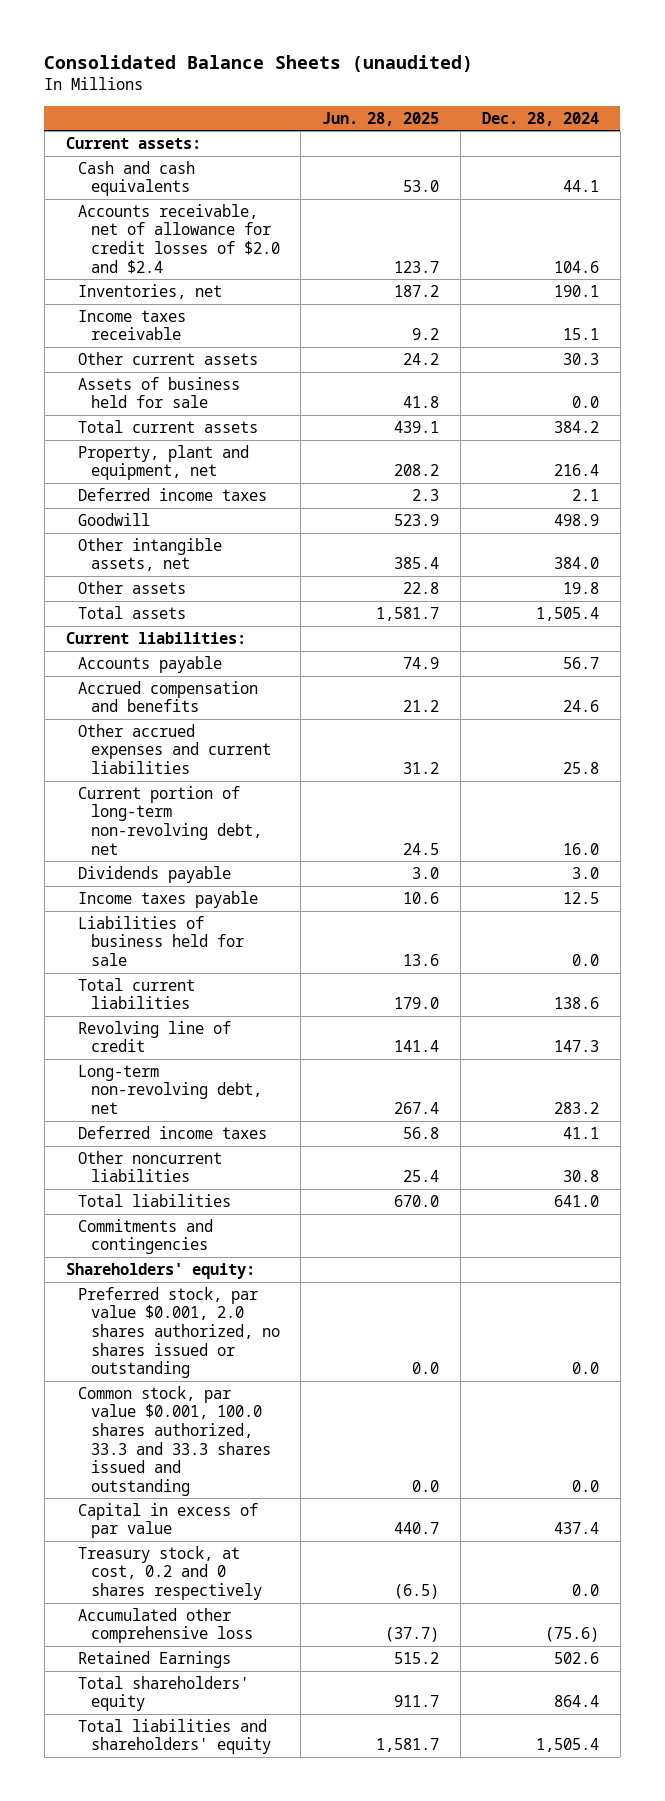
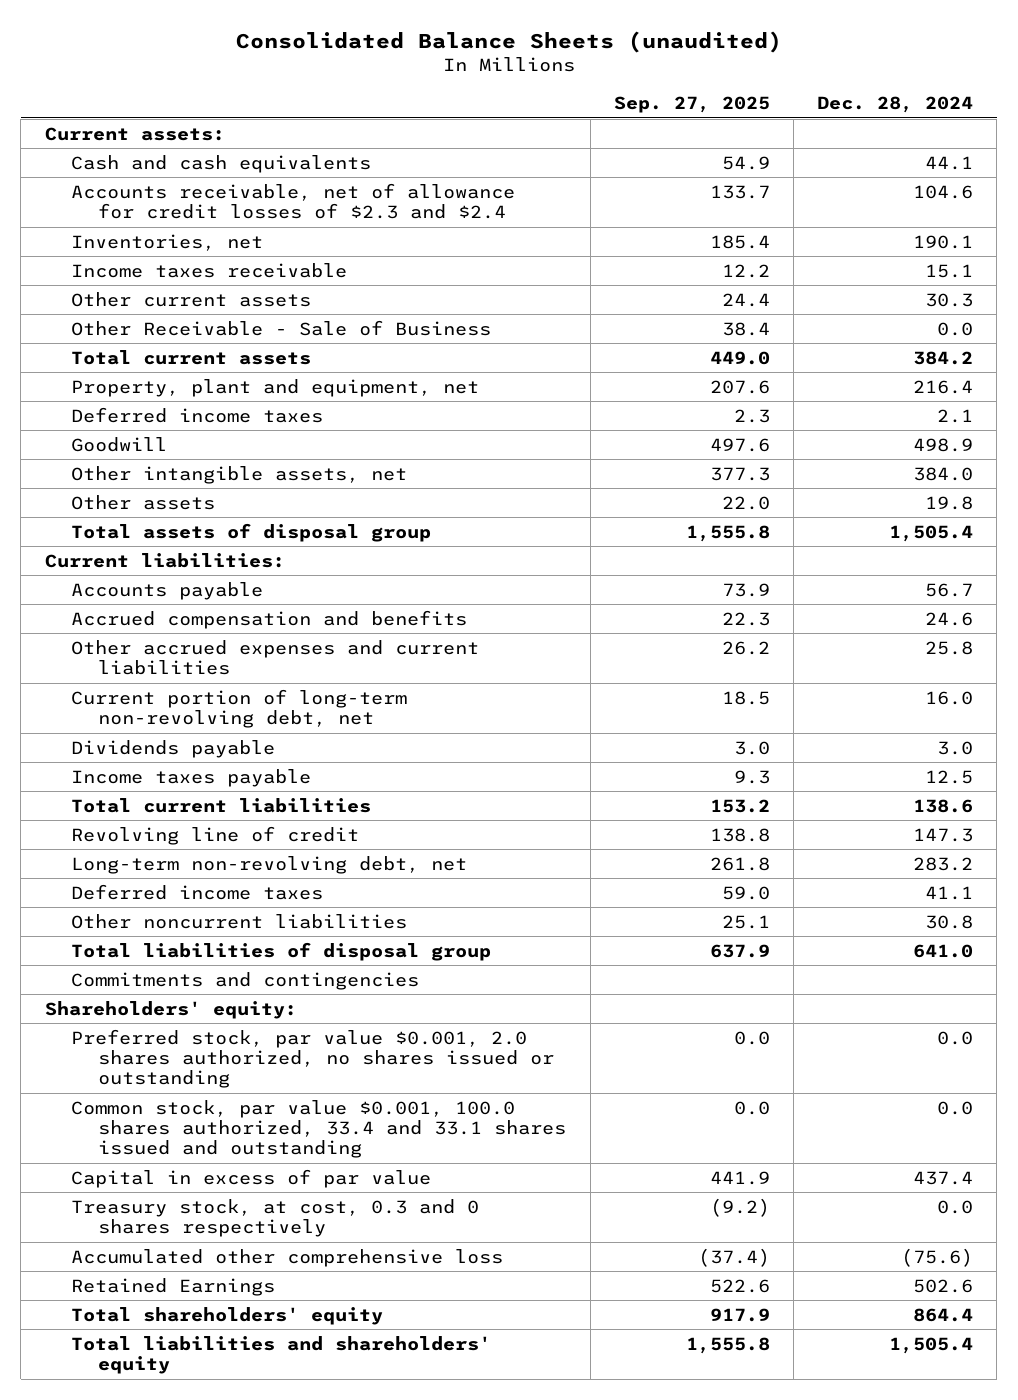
- | Jun. 28, 2025 | Dec. 28, 2024
+ | Sep. 27, 2025 | Dec. 28, 2024
- Accounts receivable, net of allowance for credit losses of $2.0 and $2.4 | 123.7 | 104.6
+ Accounts receivable, net of allowance for credit losses of $2.3 and $2.4 | 133.7 | 104.6
- Assets of business held for sale | 41.8 | 0.0
+ Other Receivable - Sale of Business | 38.4 | 0.0
- Total assets | 1,581.7 | 1,505.4
+ Total assets of disposal group | 1,555.8 | 1,505.4
- Liabilities of business held for sale | 13.6 | 0.0
- Total liabilities | 670.0 | 641.0
+ Total liabilities of disposal group | 637.9 | 641.0
- Common stock, par value $0.001, 100.0 shares authorized, 33.3 and 33.3 shares issued and outstanding | 0.0 | 0.0
+ Common stock, par value $0.001, 100.0 shares authorized, 33.4 and 33.1 shares issued and outstanding | 0.0 | 0.0
- Treasury stock, at cost, 0.2 and 0 shares respectively | (6.5) | 0.0
+ Treasury stock, at cost, 0.3 and 0 shares respectively | (9.2) | 0.0

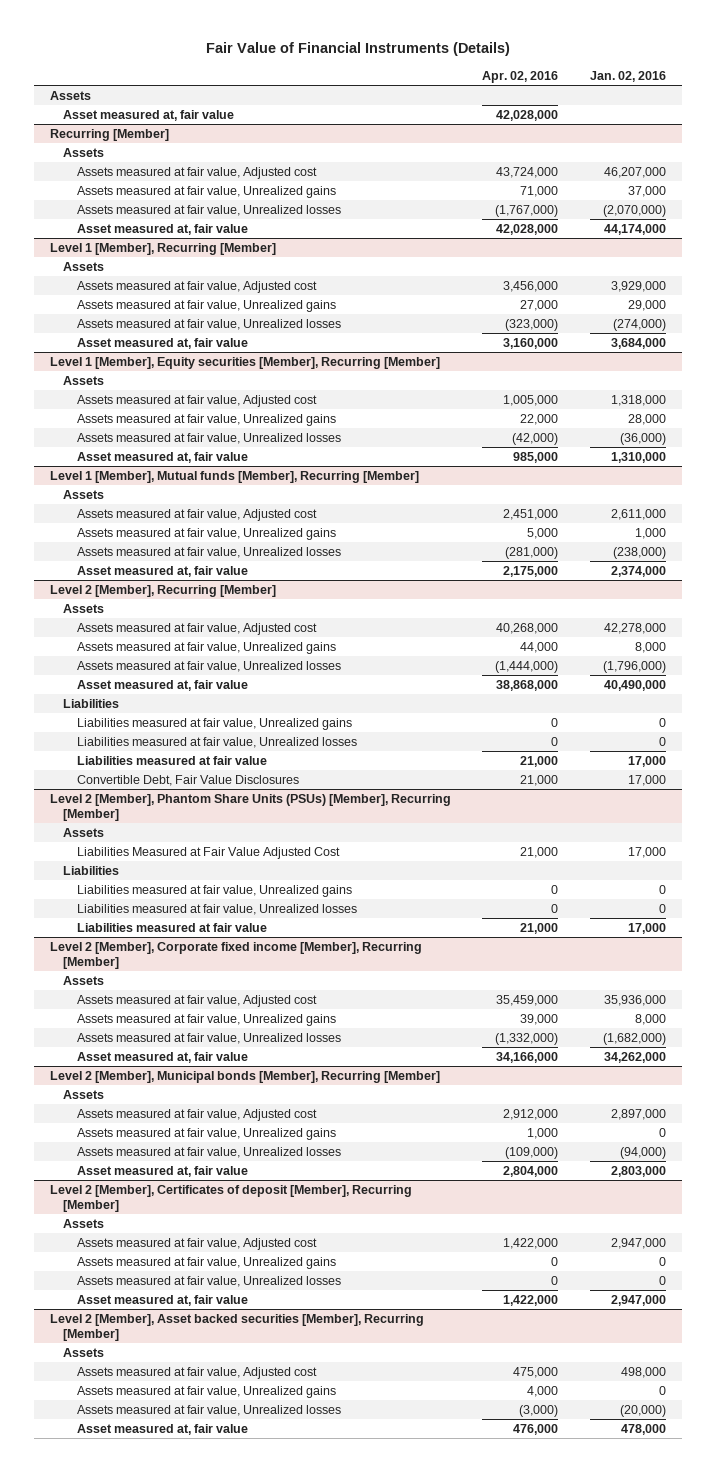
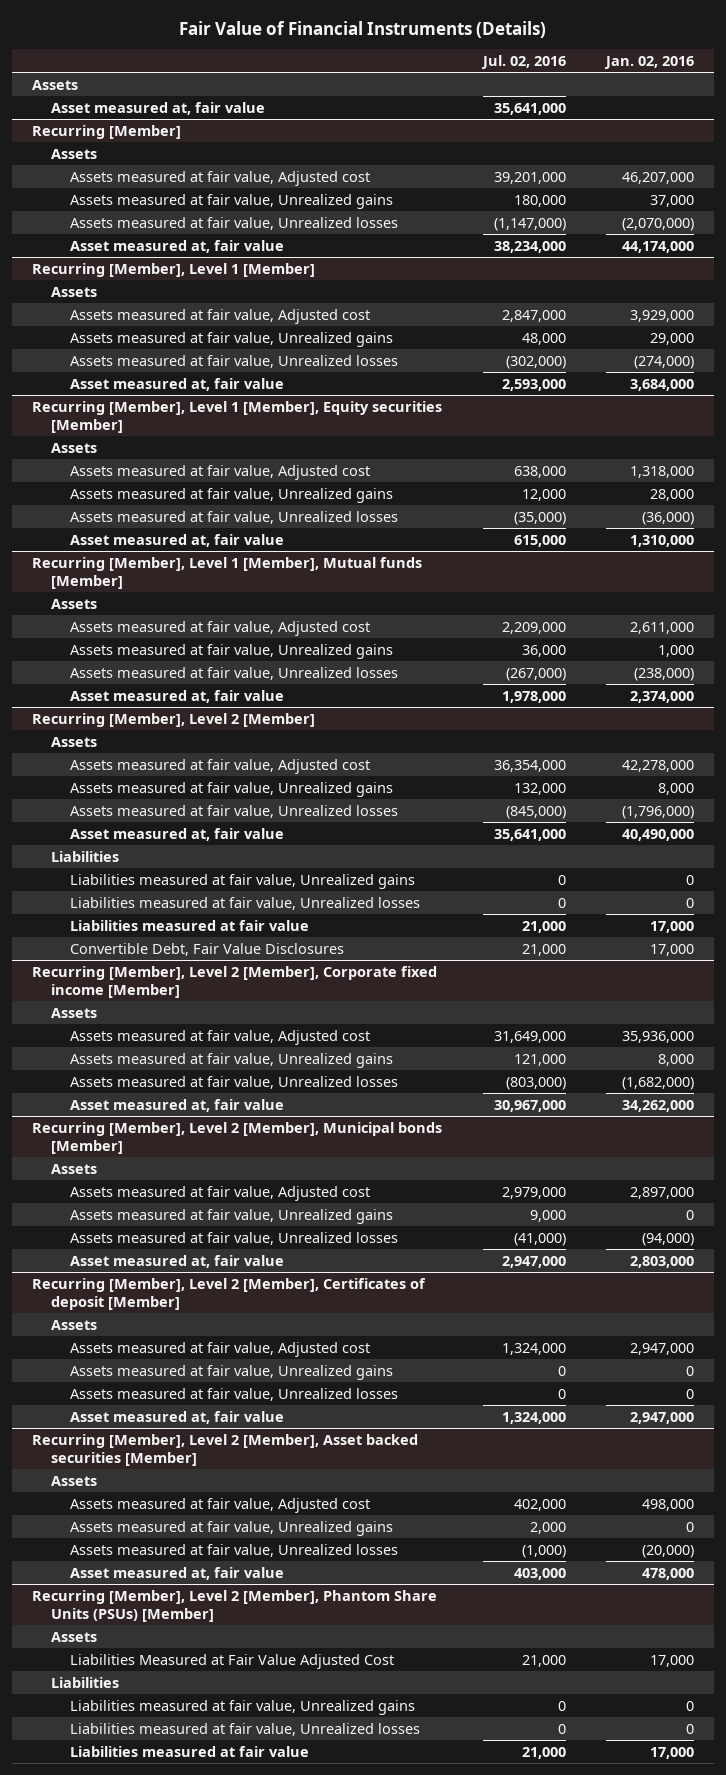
- | Apr. 02, 2016 | Jan. 02, 2016
+ | Jul. 02, 2016 | Jan. 02, 2016
- Level 1 [Member], Recurring [Member]
+ Recurring [Member], Level 1 [Member]
- Level 1 [Member], Equity securities [Member], Recurring [Member]
+ Recurring [Member], Level 1 [Member], Equity securities [Member]
- Level 1 [Member], Mutual funds [Member], Recurring [Member]
+ Recurring [Member], Level 1 [Member], Mutual funds [Member]
- Level 2 [Member], Recurring [Member]
+ Recurring [Member], Level 2 [Member]
- Level 2 [Member], Phantom Share Units (PSUs) [Member], Recurring [Member]
- Assets
- Liabilities Measured at Fair Value Adjusted Cost | 21,000 | 17,000
- Liabilities
- Liabilities measured at fair value, Unrealized gains | 0 | 0
- Liabilities measured at fair value, Unrealized losses | 0 | 0
- Liabilities measured at fair value | 21,000 | 17,000
- Level 2 [Member], Corporate fixed income [Member], Recurring [Member]
+ Recurring [Member], Level 2 [Member], Corporate fixed income [Member]
- Level 2 [Member], Municipal bonds [Member], Recurring [Member]
+ Recurring [Member], Level 2 [Member], Municipal bonds [Member]
- Level 2 [Member], Certificates of deposit [Member], Recurring [Member]
+ Recurring [Member], Level 2 [Member], Certificates of deposit [Member]
- Level 2 [Member], Asset backed securities [Member], Recurring [Member]
+ Recurring [Member], Level 2 [Member], Asset backed securities [Member]
+ Recurring [Member], Level 2 [Member], Phantom Share Units (PSUs) [Member]
+ Assets
+ Liabilities Measured at Fair Value Adjusted Cost | 21,000 | 17,000
+ Liabilities
+ Liabilities measured at fair value, Unrealized gains | 0 | 0
+ Liabilities measured at fair value, Unrealized losses | 0 | 0
+ Liabilities measured at fair value | 21,000 | 17,000

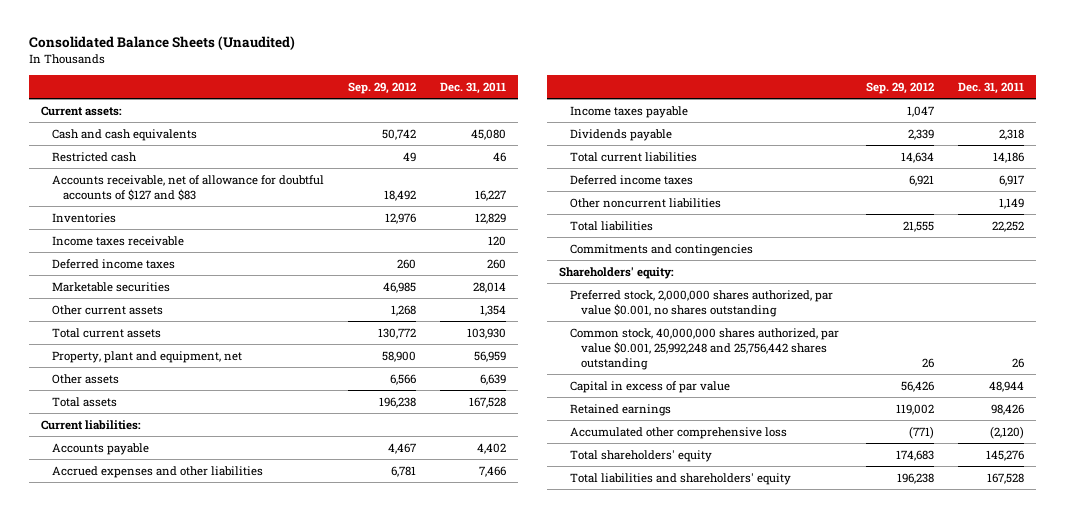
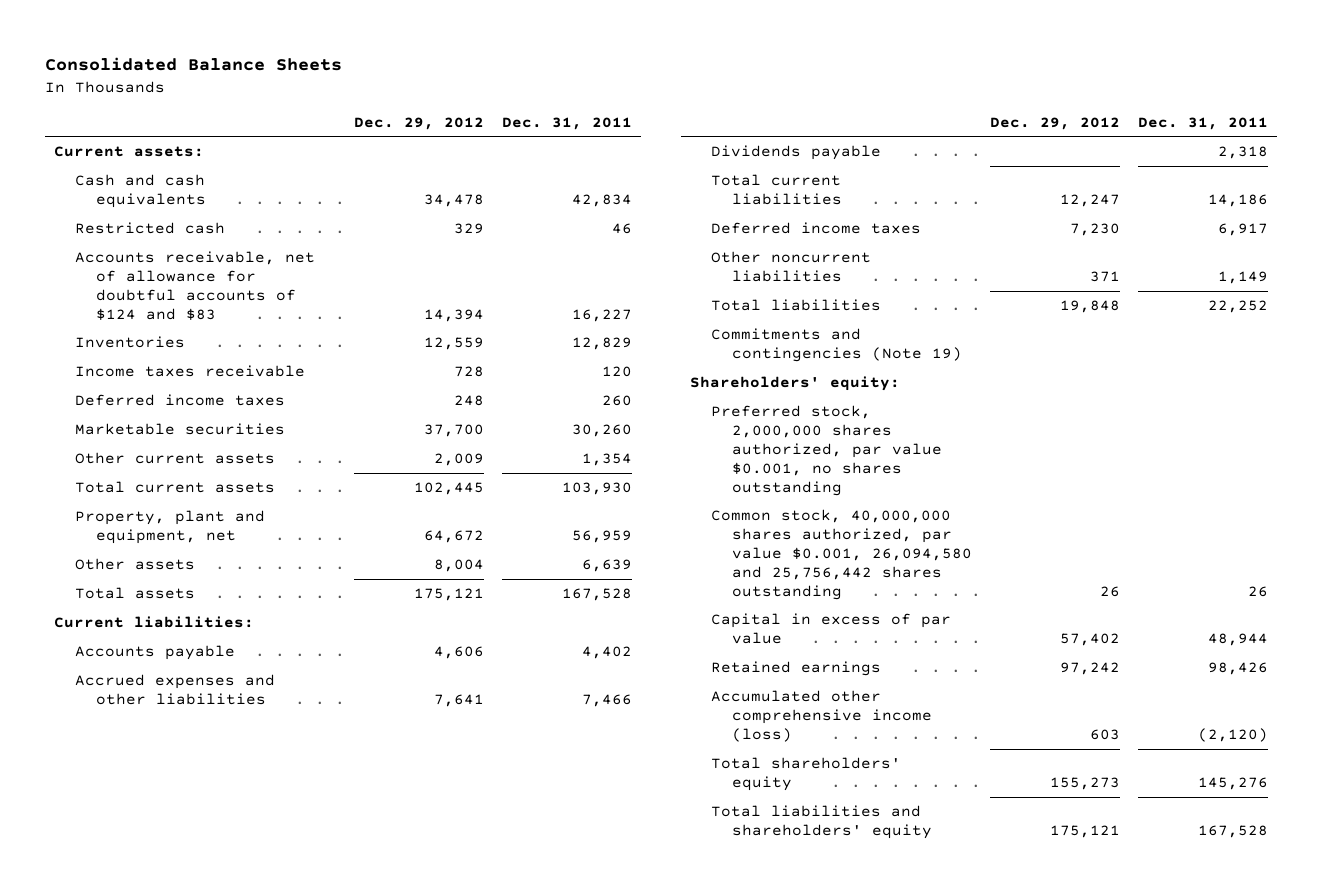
- Consolidated Balance Sheets (Unaudited)
+ Consolidated Balance Sheets
- | Sep. 29, 2012 | Dec. 31, 2011
+ | Dec. 29, 2012 | Dec. 31, 2011
- Cash and cash equivalents | 50,742 | 45,080
+ Cash and cash equivalents | 34,478 | 42,834
- Accounts receivable, net of allowance for doubtful accounts of $127 and $83 | 18,492 | 16,227
+ Accounts receivable, net of allowance for doubtful accounts of $124 and $83 | 14,394 | 16,227
- Marketable securities | 46,985 | 28,014
+ Marketable securities | 37,700 | 30,260
- Income taxes payable | 1,047 |
- Commitments and contingencies
+ Commitments and contingencies (Note 19)
- Common stock, 40,000,000 shares authorized, par value $0.001, 25,992,248 and 25,756,442 shares outstanding | 26 | 26
+ Common stock, 40,000,000 shares authorized, par value $0.001, 26,094,580 and 25,756,442 shares outstanding | 26 | 26
- Accumulated other comprehensive loss | (771) | (2,120)
+ Accumulated other comprehensive income (loss) | 603 | (2,120)

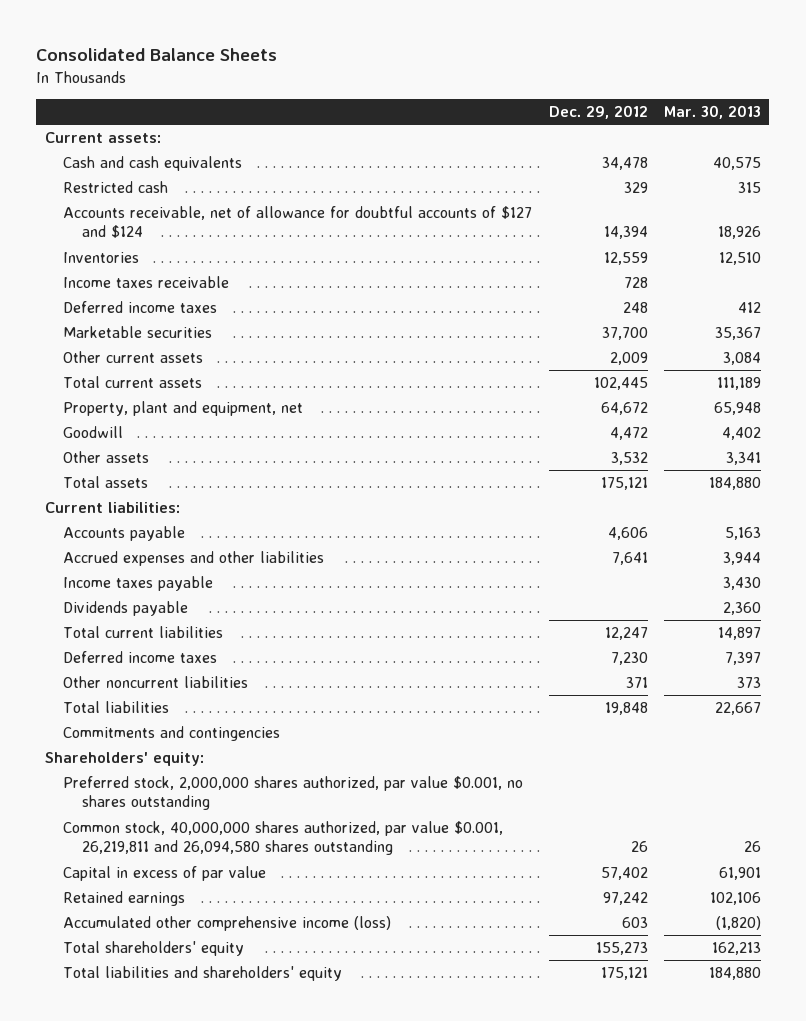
- | Dec. 29, 2012 | Dec. 31, 2011
+ | Dec. 29, 2012 | Mar. 30, 2013
- Accounts receivable, net of allowance for doubtful accounts of $124 and $83 | 14,394 | 16,227
+ Accounts receivable, net of allowance for doubtful accounts of $127 and $124 | 14,394 | 18,926
- Other assets | 8,004 | 6,639
+ Goodwill | 4,472 | 4,402
+ Other assets | 3,532 | 3,341
+ Income taxes payable | | 3,430
- Commitments and contingencies (Note 19)
+ Commitments and contingencies
- Common stock, 40,000,000 shares authorized, par value $0.001, 26,094,580 and 25,756,442 shares outstanding | 26 | 26
+ Common stock, 40,000,000 shares authorized, par value $0.001, 26,219,811 and 26,094,580 shares outstanding | 26 | 26

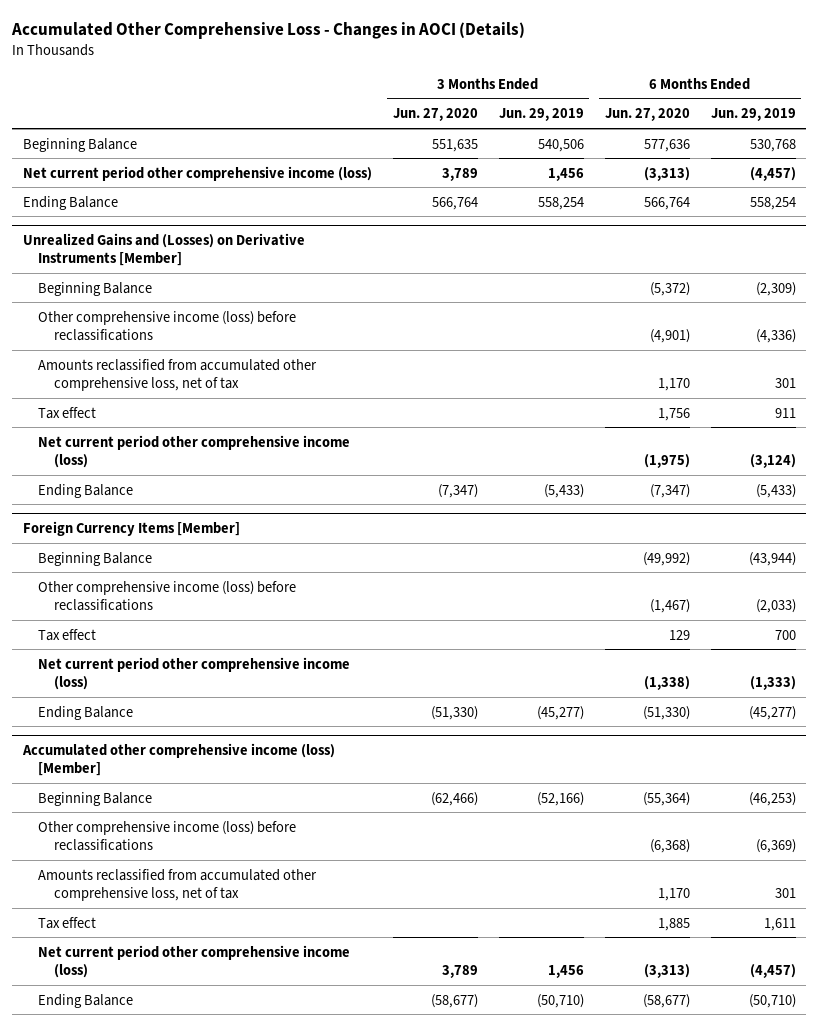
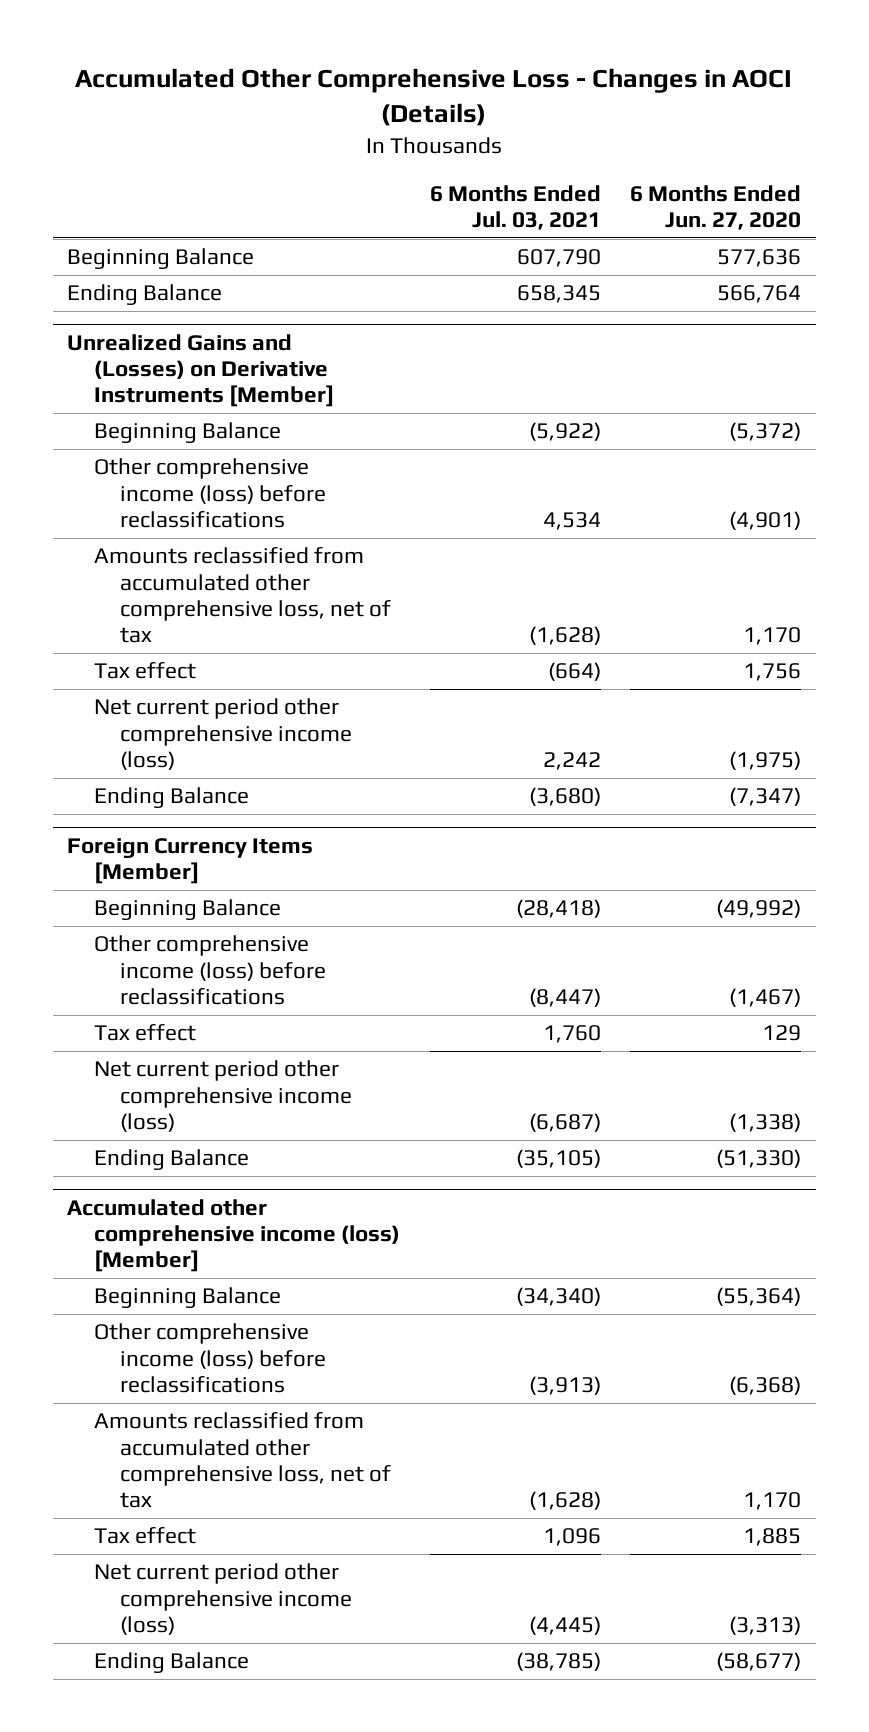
- | 3 Months Ended Jun. 27, 2020 | 3 Months Ended Jun. 29, 2019 | 6 Months Ended Jun. 27, 2020 | 6 Months Ended Jun. 29, 2019
+ | 6 Months Ended Jul. 03, 2021 | 6 Months Ended Jun. 27, 2020
- Net current period other comprehensive income (loss) | 3,789 | 1,456 | (3,313) | (4,457)

